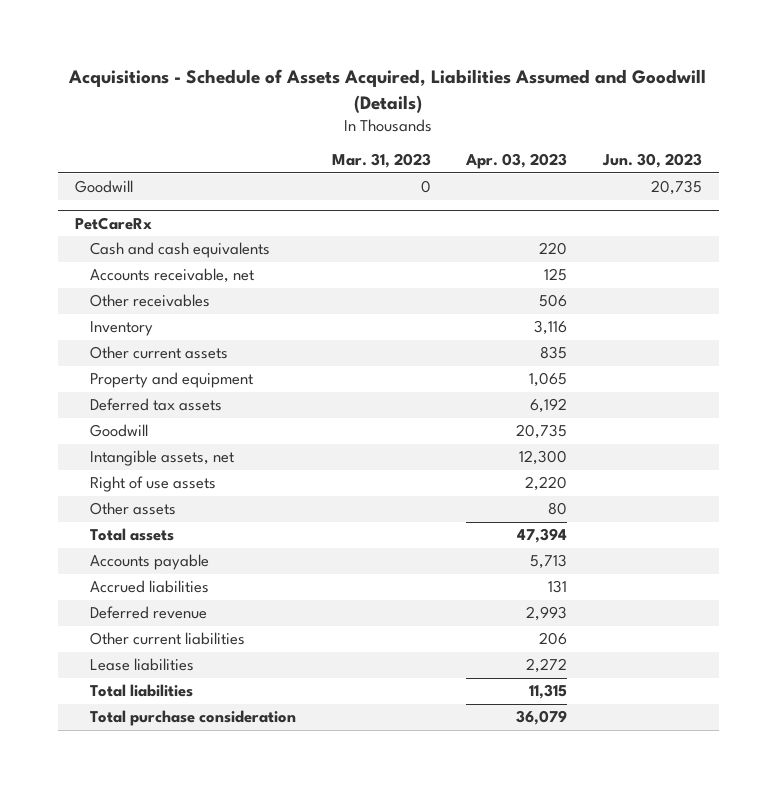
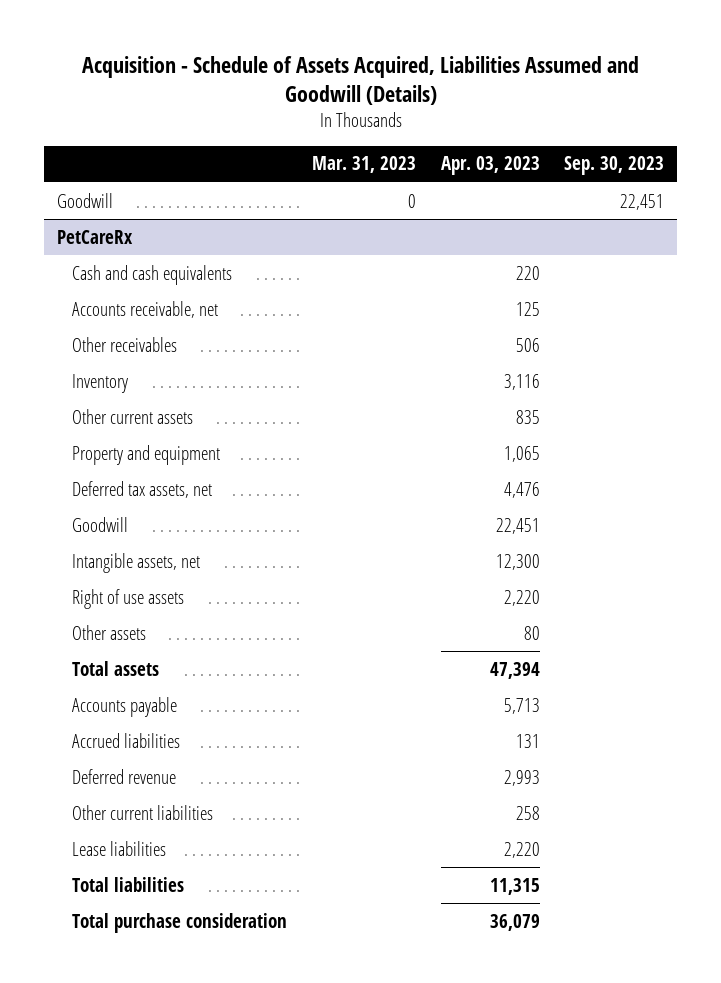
- Acquisitions - Schedule of Assets Acquired, Liabilities Assumed and Goodwill (Details)
+ Acquisition - Schedule of Assets Acquired, Liabilities Assumed and Goodwill (Details)
- | Mar. 31, 2023 | Apr. 03, 2023 | Jun. 30, 2023
+ | Mar. 31, 2023 | Apr. 03, 2023 | Sep. 30, 2023
@ PetCareRx
- Deferred tax assets | | 6,192 |
- Goodwill | | 20,735 |
+ Deferred tax assets, net | | 4,476 |
+ Goodwill | | 22,451 |
- Other current liabilities | | 206 |
- Lease liabilities | | 2,272 |
+ Other current liabilities | | 258 |
+ Lease liabilities | | 2,220 |

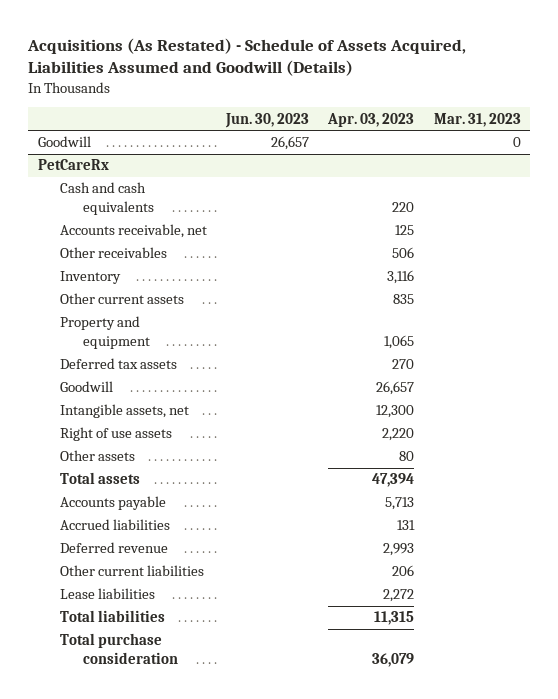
- Acquisition - Schedule of Assets Acquired, Liabilities Assumed and Goodwill (Details)
+ Acquisitions (As Restated) - Schedule of Assets Acquired, Liabilities Assumed and Goodwill (Details)
- | Mar. 31, 2023 | Apr. 03, 2023 | Sep. 30, 2023
+ | Jun. 30, 2023 | Apr. 03, 2023 | Mar. 31, 2023
@ PetCareRx
- Deferred tax assets, net | | 4,476 |
- Goodwill | | 22,451 |
+ Deferred tax assets | | 270 |
+ Goodwill | | 26,657 |
- Other current liabilities | | 258 |
- Lease liabilities | | 2,220 |
+ Other current liabilities | | 206 |
+ Lease liabilities | | 2,272 |

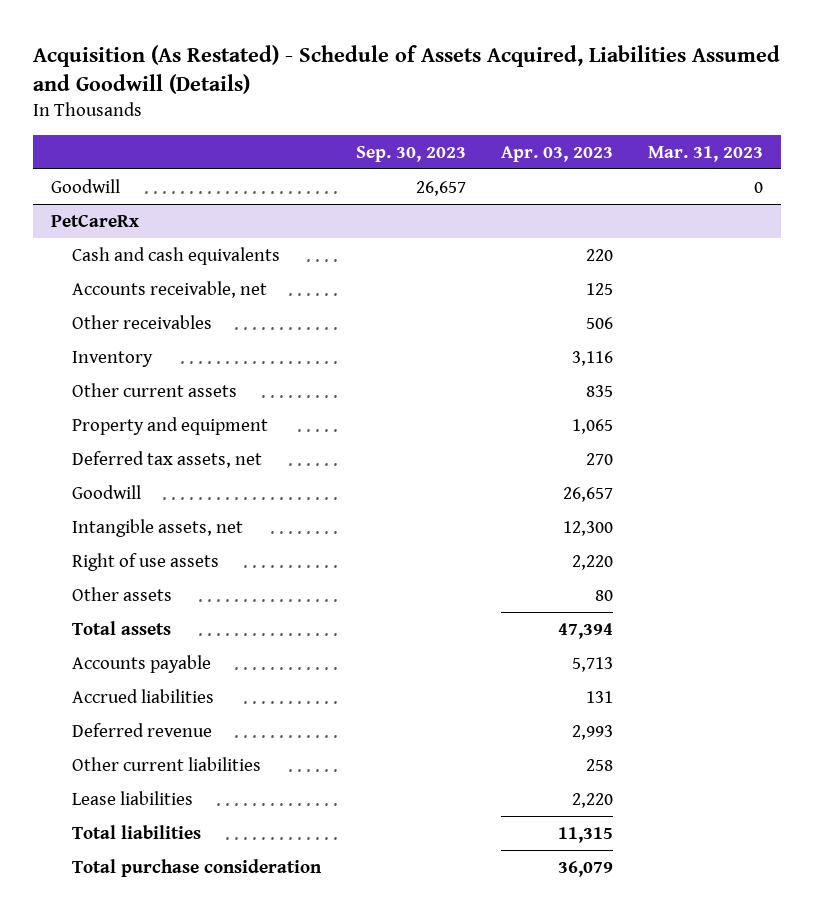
- Acquisitions (As Restated) - Schedule of Assets Acquired, Liabilities Assumed and Goodwill (Details)
+ Acquisition (As Restated) - Schedule of Assets Acquired, Liabilities Assumed and Goodwill (Details)
- | Jun. 30, 2023 | Apr. 03, 2023 | Mar. 31, 2023
+ | Sep. 30, 2023 | Apr. 03, 2023 | Mar. 31, 2023
@ PetCareRx
- Deferred tax assets | | 270 |
+ Deferred tax assets, net | | 270 |
- Other current liabilities | | 206 |
- Lease liabilities | | 2,272 |
+ Other current liabilities | | 258 |
+ Lease liabilities | | 2,220 |

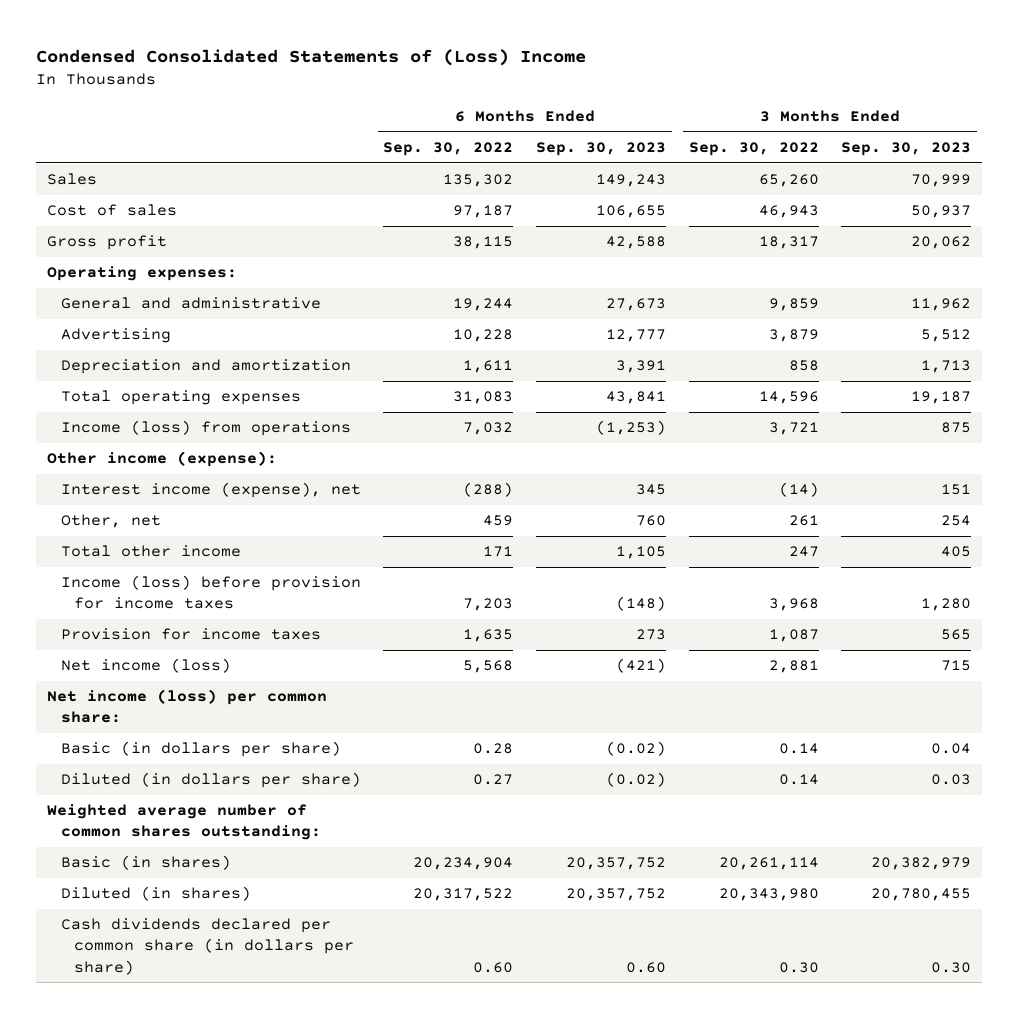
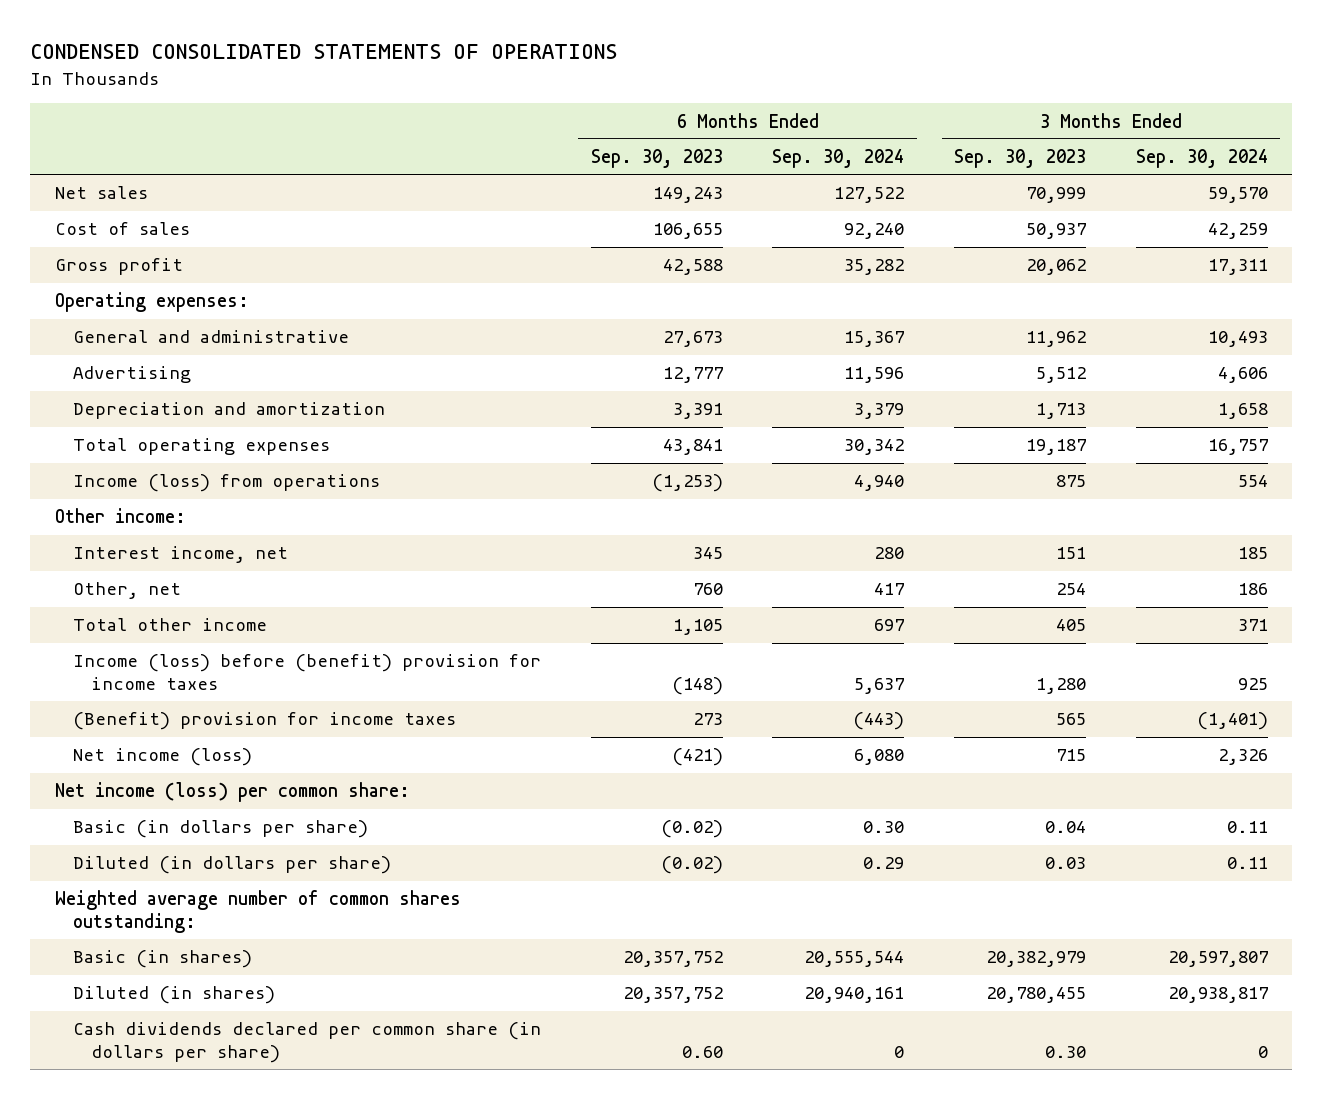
- Condensed Consolidated Statements of (Loss) Income
+ CONDENSED CONSOLIDATED STATEMENTS OF OPERATIONS
- | 6 Months Ended Sep. 30, 2022 | 6 Months Ended Sep. 30, 2023 | 3 Months Ended Sep. 30, 2022 | 3 Months Ended Sep. 30, 2023
+ | 6 Months Ended Sep. 30, 2023 | 6 Months Ended Sep. 30, 2024 | 3 Months Ended Sep. 30, 2023 | 3 Months Ended Sep. 30, 2024
- Sales | 135,302 | 149,243 | 65,260 | 70,999
+ Net sales | 149,243 | 127,522 | 70,999 | 59,570
- Other income (expense):
- Interest income (expense), net | (288) | 345 | (14) | 151
+ Other income:
+ Interest income, net | 345 | 280 | 151 | 185
- Income (loss) before provision for income taxes | 7,203 | (148) | 3,968 | 1,280
- Provision for income taxes | 1,635 | 273 | 1,087 | 565
+ Income (loss) before (benefit) provision for income taxes | (148) | 5,637 | 1,280 | 925
+ (Benefit) provision for income taxes | 273 | (443) | 565 | (1,401)

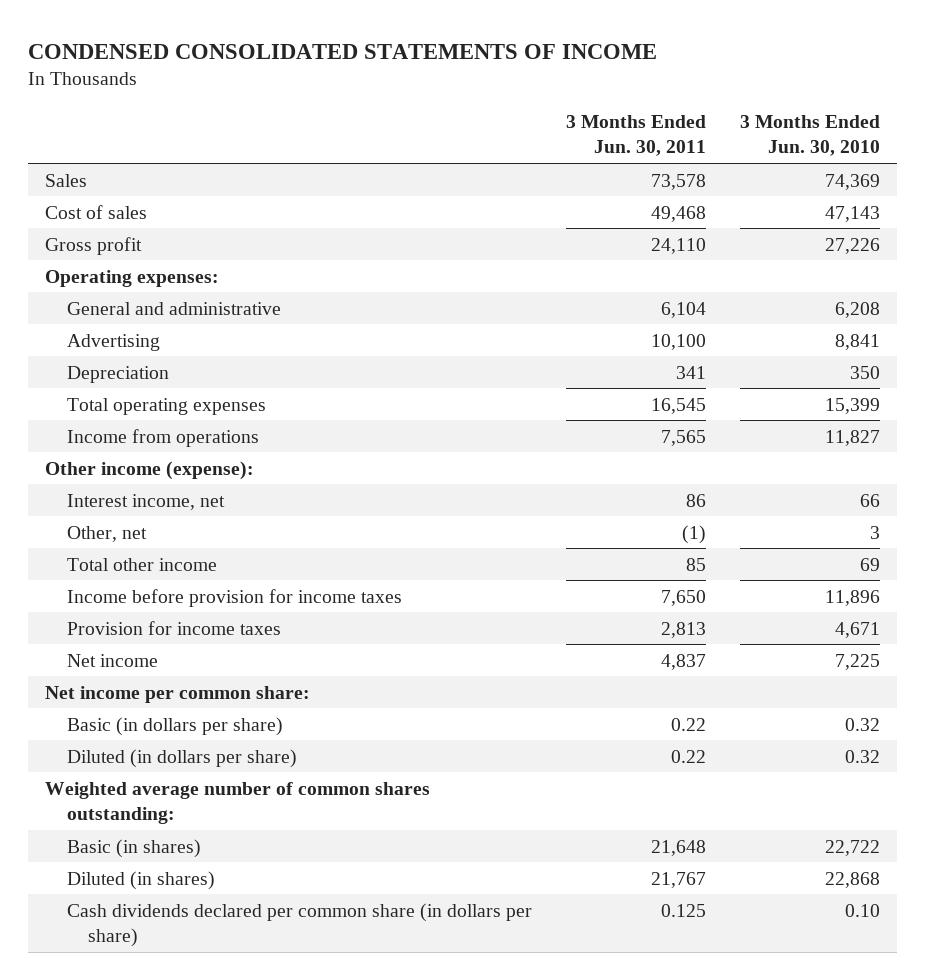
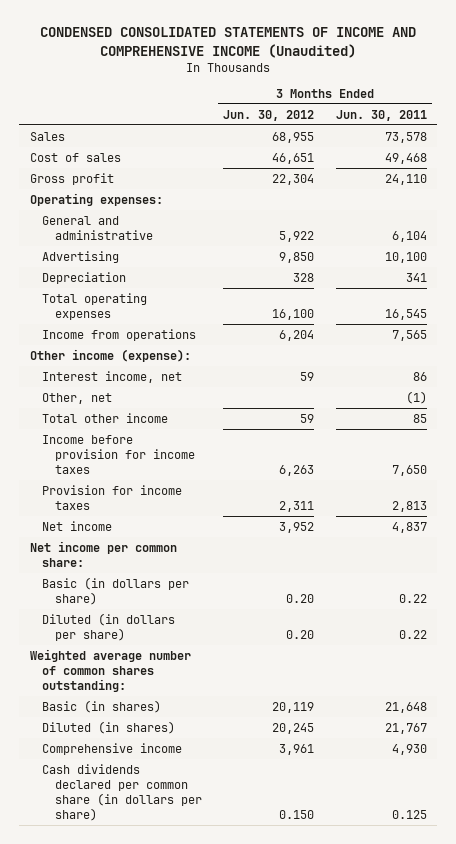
- CONDENSED CONSOLIDATED STATEMENTS OF INCOME
+ CONDENSED CONSOLIDATED STATEMENTS OF INCOME AND COMPREHENSIVE INCOME (Unaudited)
- | 3 Months Ended Jun. 30, 2011 | 3 Months Ended Jun. 30, 2010
+ | 3 Months Ended Jun. 30, 2012 | 3 Months Ended Jun. 30, 2011
+ Comprehensive income | 3,961 | 4,930

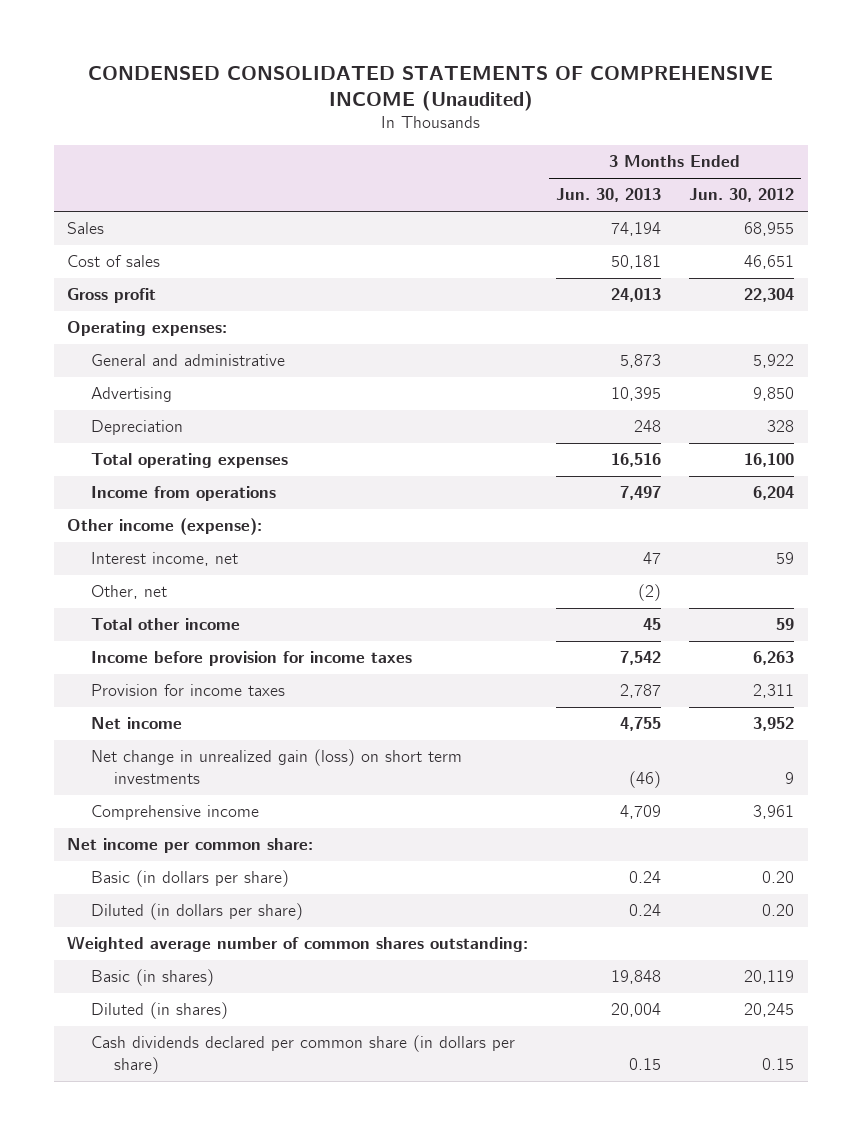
- CONDENSED CONSOLIDATED STATEMENTS OF INCOME AND COMPREHENSIVE INCOME (Unaudited)
+ CONDENSED CONSOLIDATED STATEMENTS OF COMPREHENSIVE INCOME (Unaudited)
- | 3 Months Ended Jun. 30, 2012 | 3 Months Ended Jun. 30, 2011
+ | 3 Months Ended Jun. 30, 2013 | 3 Months Ended Jun. 30, 2012
+ Net change in unrealized gain (loss) on short term investments | (46) | 9
moved up: Comprehensive income | 4,709 | 3,961
- Cash dividends declared per common share (in dollars per share) | 0.150 | 0.125
+ Cash dividends declared per common share (in dollars per share) | 0.15 | 0.15

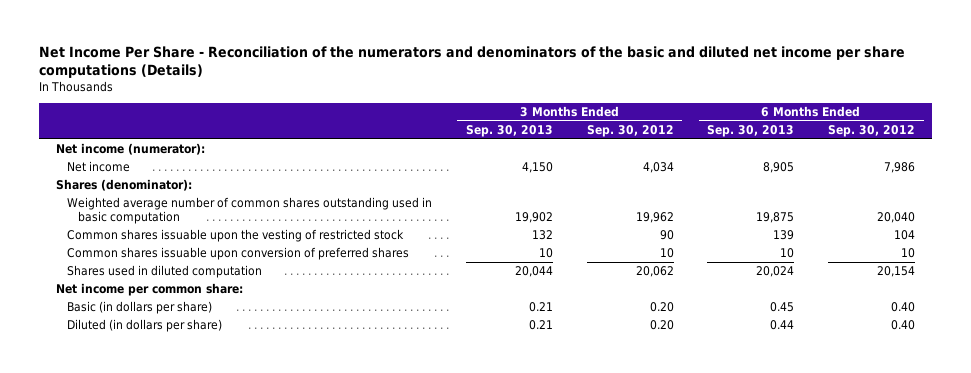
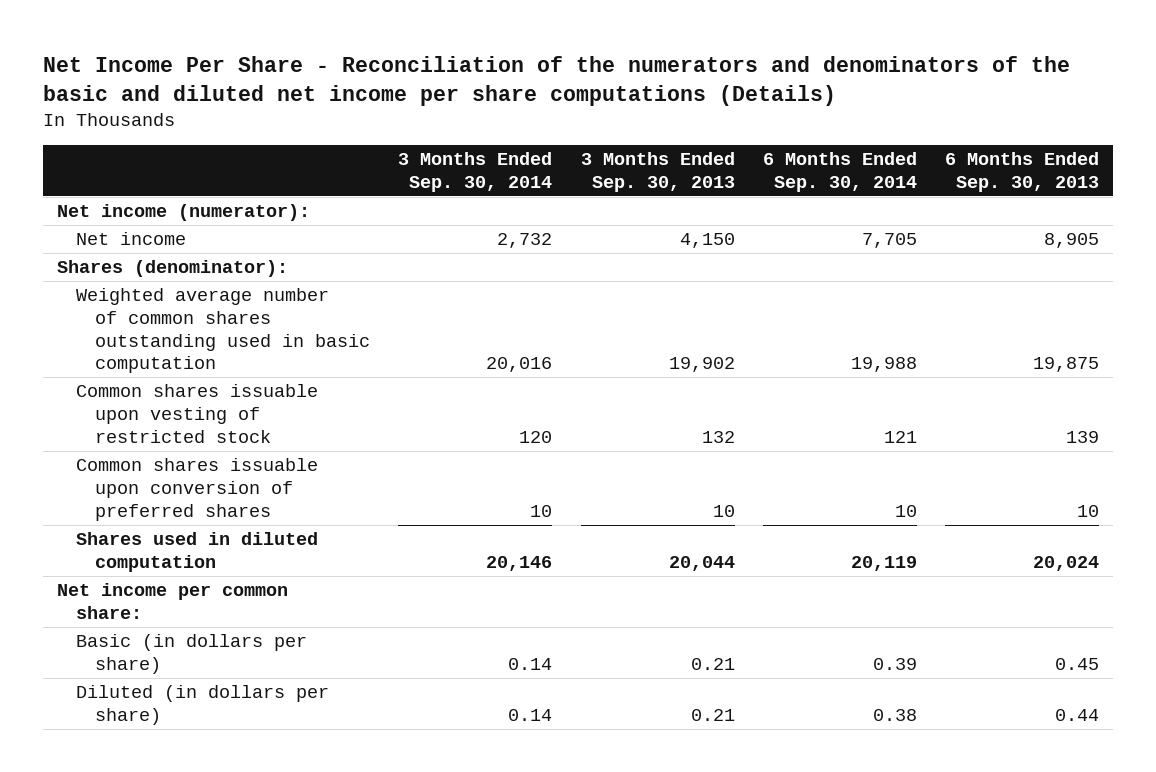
- | 3 Months Ended Sep. 30, 2013 | 3 Months Ended Sep. 30, 2012 | 6 Months Ended Sep. 30, 2013 | 6 Months Ended Sep. 30, 2012
+ | 3 Months Ended Sep. 30, 2014 | 3 Months Ended Sep. 30, 2013 | 6 Months Ended Sep. 30, 2014 | 6 Months Ended Sep. 30, 2013
- Common shares issuable upon the vesting of restricted stock | 132 | 90 | 139 | 104
+ Common shares issuable upon vesting of restricted stock | 120 | 132 | 121 | 139

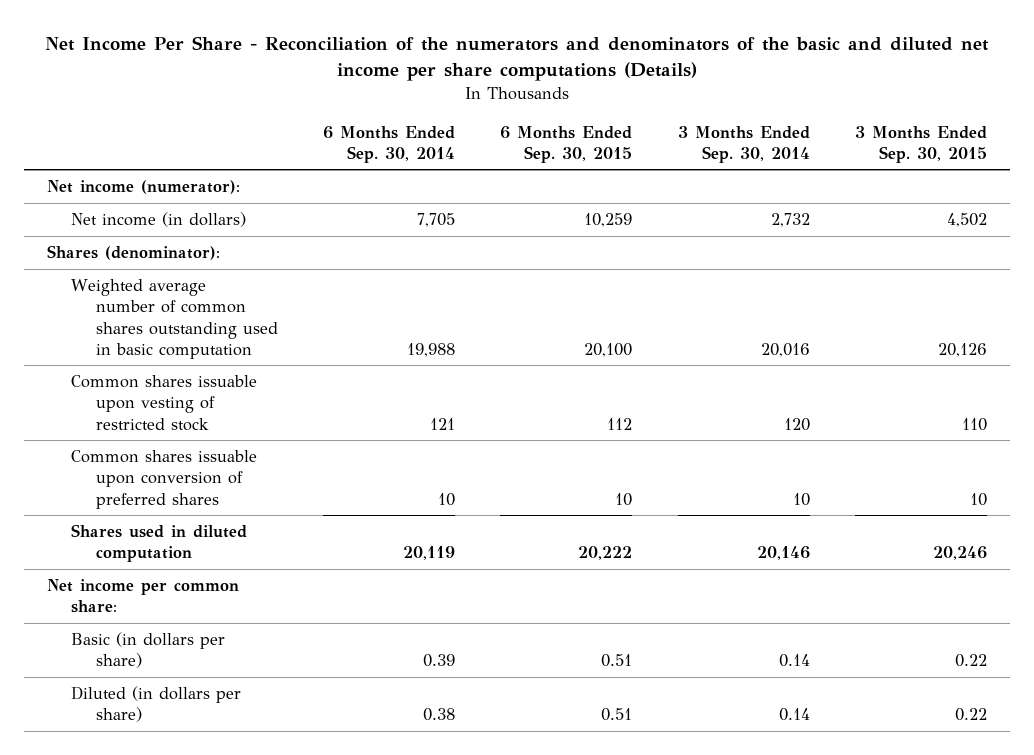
- | 3 Months Ended Sep. 30, 2014 | 3 Months Ended Sep. 30, 2013 | 6 Months Ended Sep. 30, 2014 | 6 Months Ended Sep. 30, 2013
+ | 6 Months Ended Sep. 30, 2014 | 6 Months Ended Sep. 30, 2015 | 3 Months Ended Sep. 30, 2014 | 3 Months Ended Sep. 30, 2015
- Net income | 2,732 | 4,150 | 7,705 | 8,905
+ Net income (in dollars) | 7,705 | 10,259 | 2,732 | 4,502

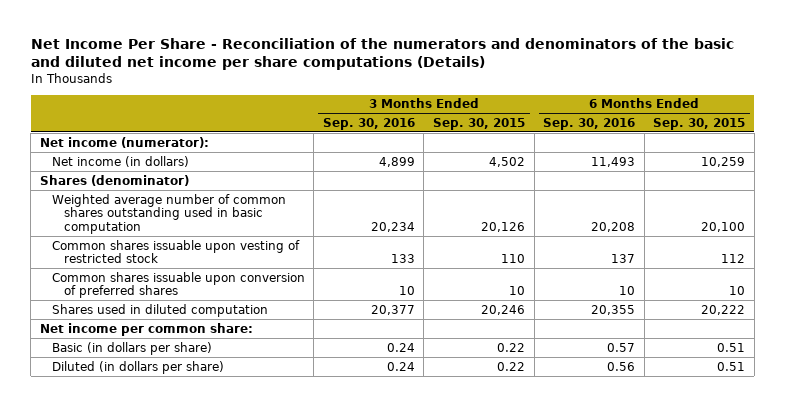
- | 6 Months Ended Sep. 30, 2014 | 6 Months Ended Sep. 30, 2015 | 3 Months Ended Sep. 30, 2014 | 3 Months Ended Sep. 30, 2015
+ | 3 Months Ended Sep. 30, 2016 | 3 Months Ended Sep. 30, 2015 | 6 Months Ended Sep. 30, 2016 | 6 Months Ended Sep. 30, 2015
- Shares (denominator):
+ Shares (denominator)

